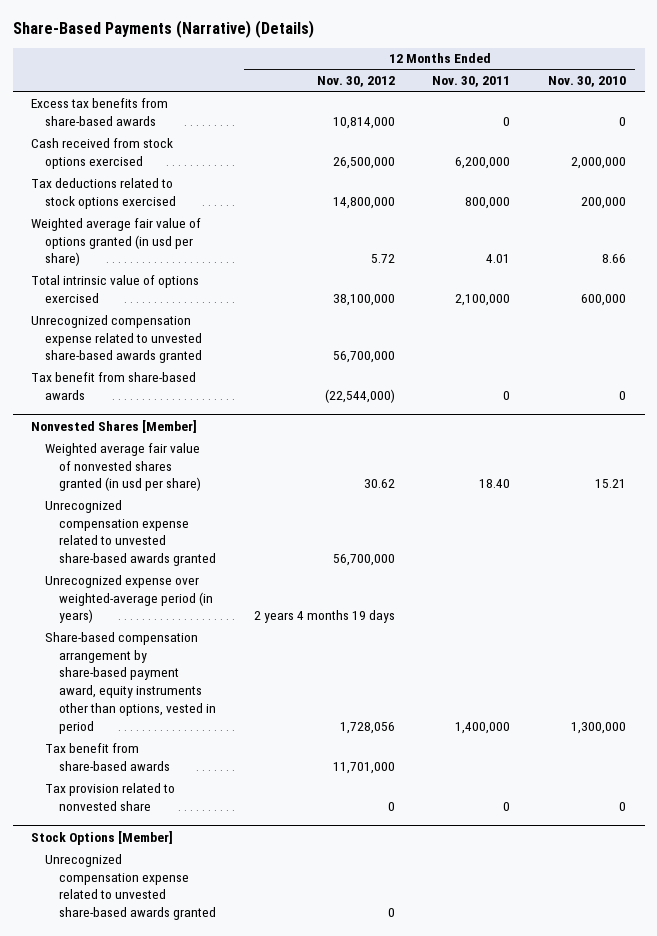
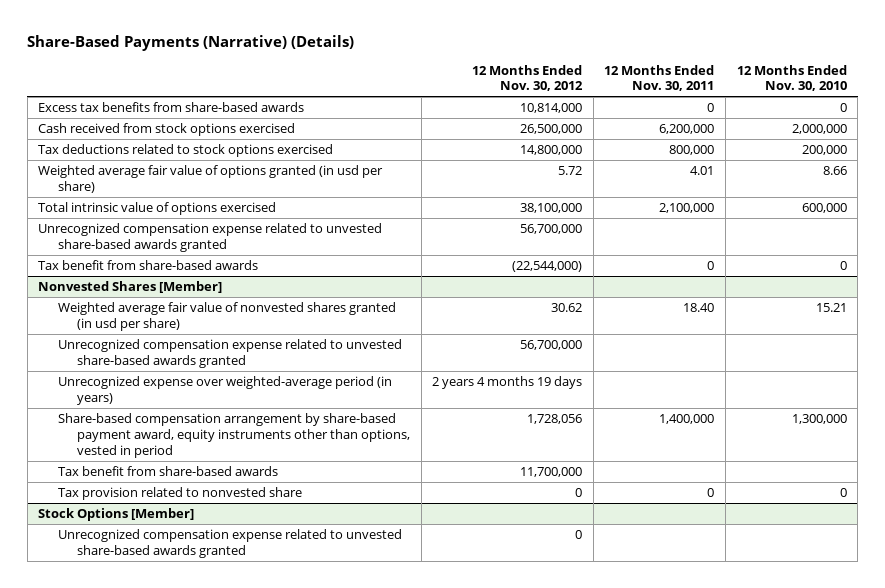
@ Nonvested Shares [Member]
- Tax benefit from share-based awards | 11,701,000 | |
+ Tax benefit from share-based awards | 11,700,000 | |

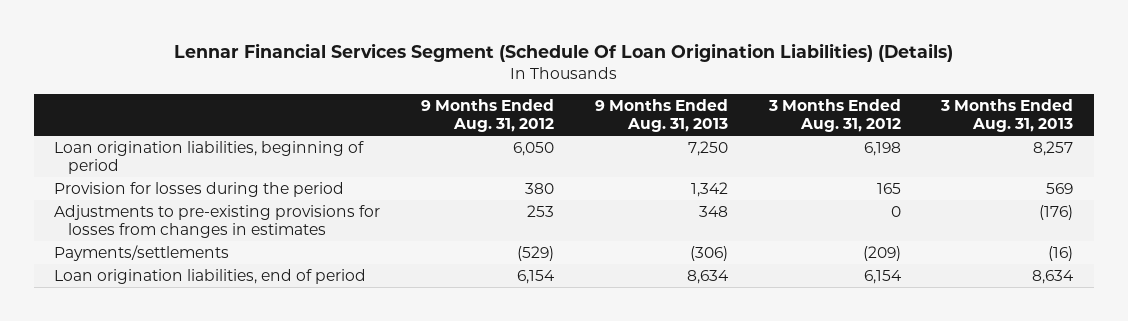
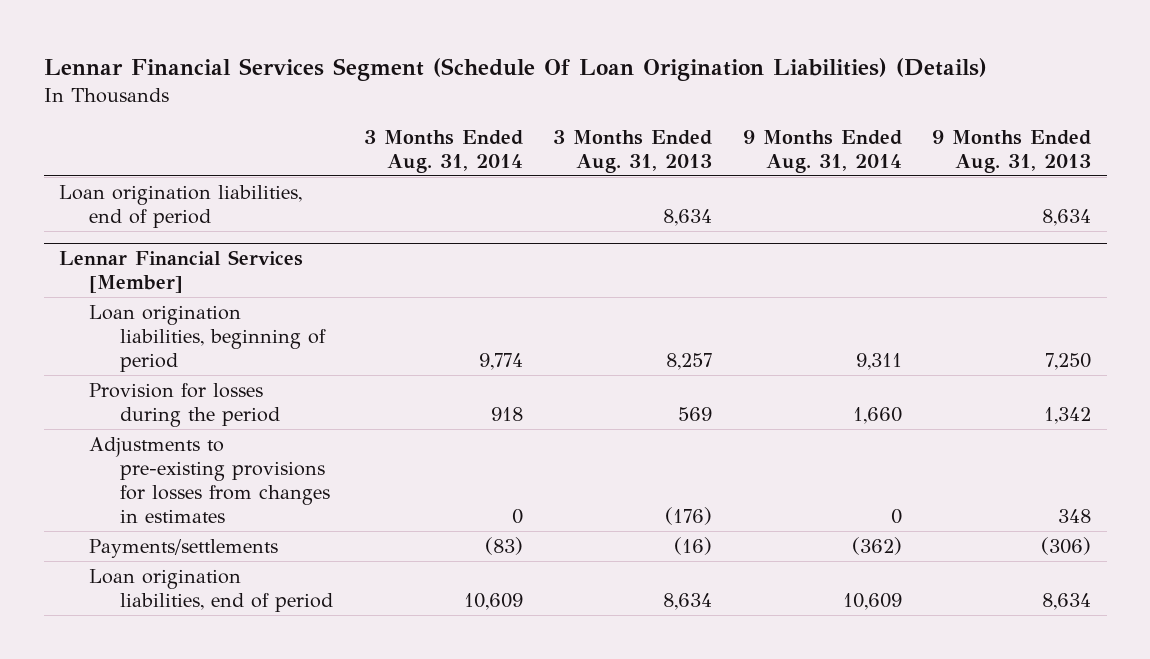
- | 9 Months Ended Aug. 31, 2012 | 9 Months Ended Aug. 31, 2013 | 3 Months Ended Aug. 31, 2012 | 3 Months Ended Aug. 31, 2013
+ | 3 Months Ended Aug. 31, 2014 | 3 Months Ended Aug. 31, 2013 | 9 Months Ended Aug. 31, 2014 | 9 Months Ended Aug. 31, 2013
+ Loan origination liabilities, end of period | | 8,634 | | 8,634
+ Lennar Financial Services [Member]

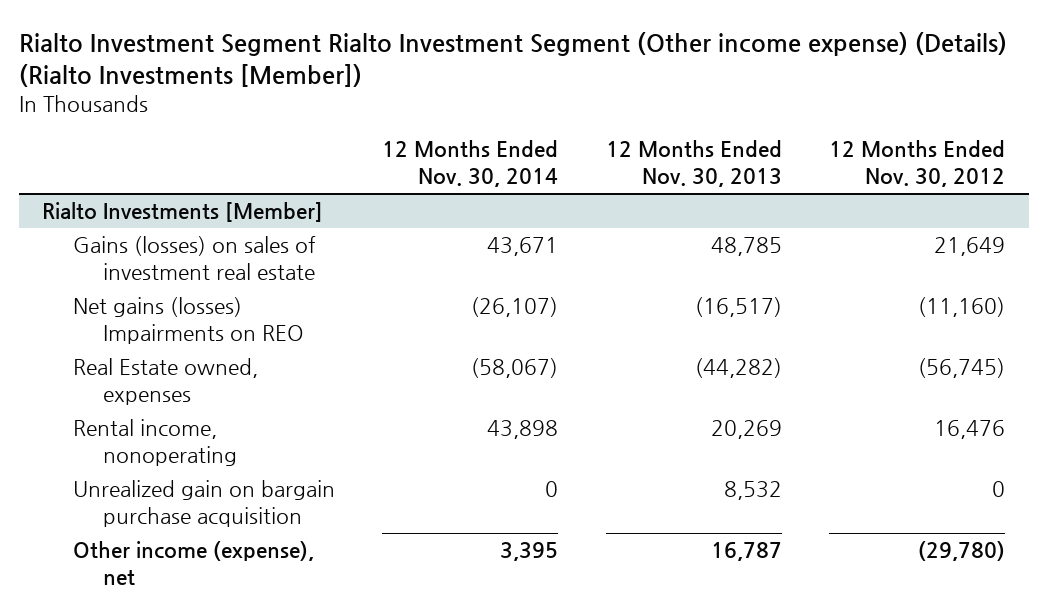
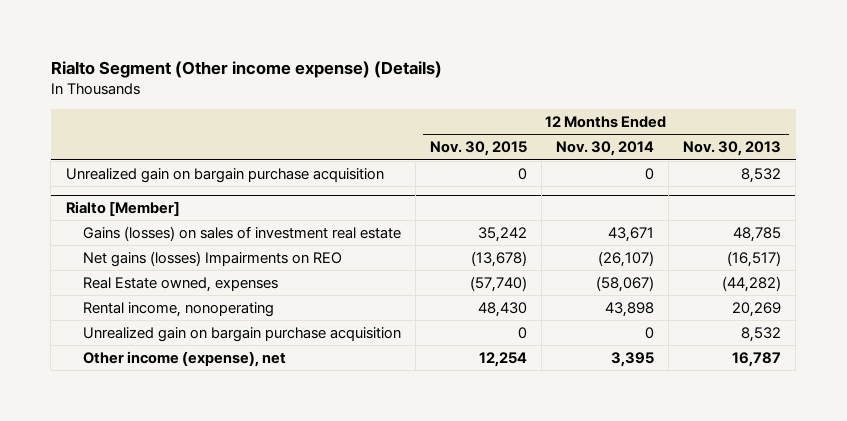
- Rialto Investment Segment Rialto Investment Segment (Other income expense) (Details) (Rialto Investments [Member])
+ Rialto Segment (Other income expense) (Details)
- | 12 Months Ended Nov. 30, 2014 | 12 Months Ended Nov. 30, 2013 | 12 Months Ended Nov. 30, 2012
+ | 12 Months Ended Nov. 30, 2015 | 12 Months Ended Nov. 30, 2014 | 12 Months Ended Nov. 30, 2013
- Rialto Investments [Member]
+ Unrealized gain on bargain purchase acquisition | 0 | 0 | 8,532
+ Rialto [Member]

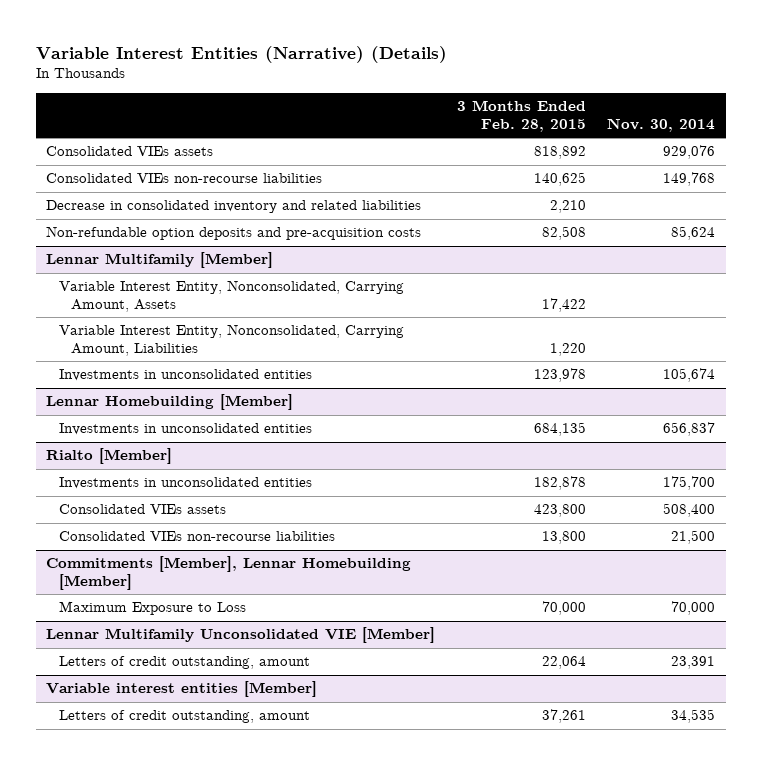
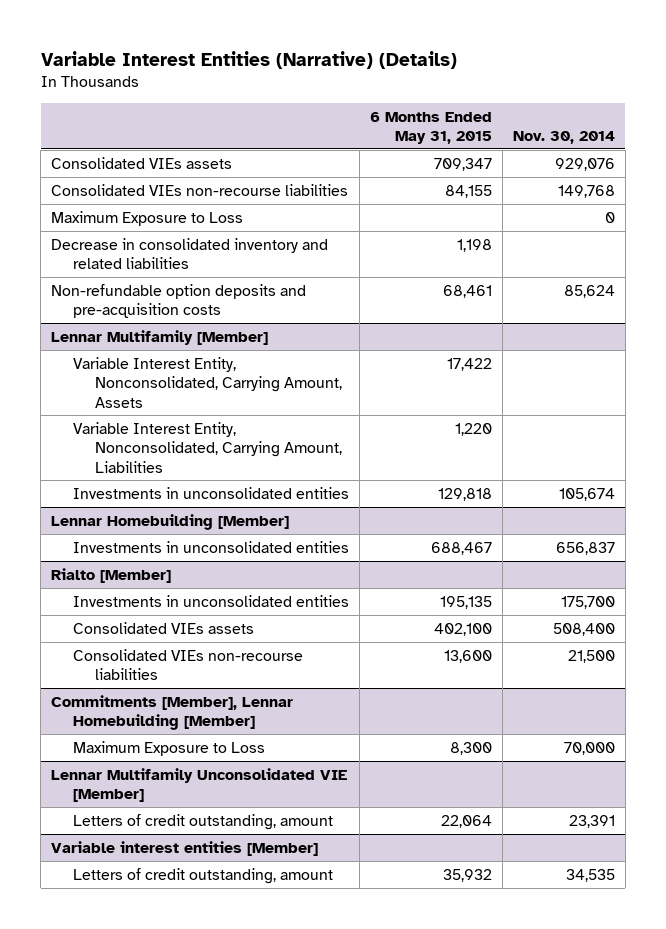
- | 3 Months Ended Feb. 28, 2015 | Nov. 30, 2014
+ | 6 Months Ended May 31, 2015 | Nov. 30, 2014
+ Maximum Exposure to Loss | | 0

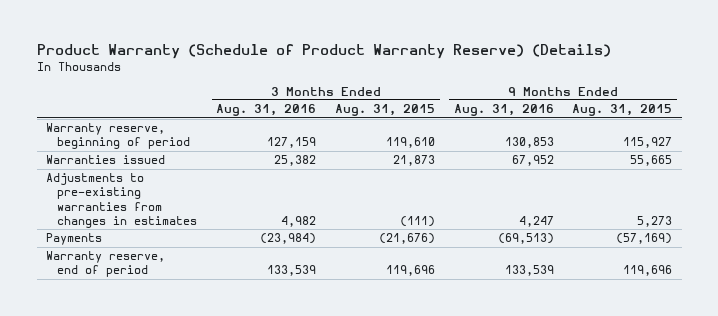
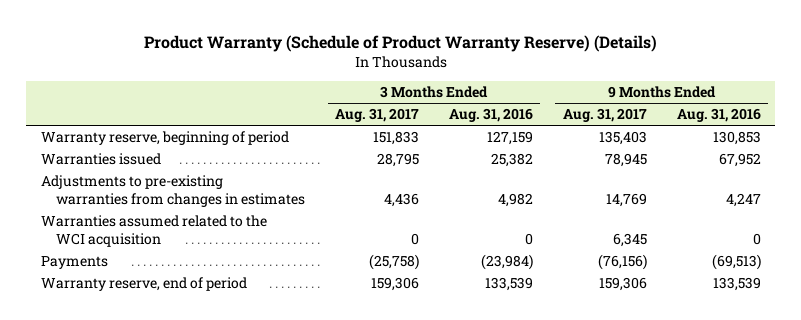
- | 3 Months Ended Aug. 31, 2016 | 3 Months Ended Aug. 31, 2015 | 9 Months Ended Aug. 31, 2016 | 9 Months Ended Aug. 31, 2015
+ | 3 Months Ended Aug. 31, 2017 | 3 Months Ended Aug. 31, 2016 | 9 Months Ended Aug. 31, 2017 | 9 Months Ended Aug. 31, 2016
+ Warranties assumed related to the WCI acquisition | 0 | 0 | 6,345 | 0

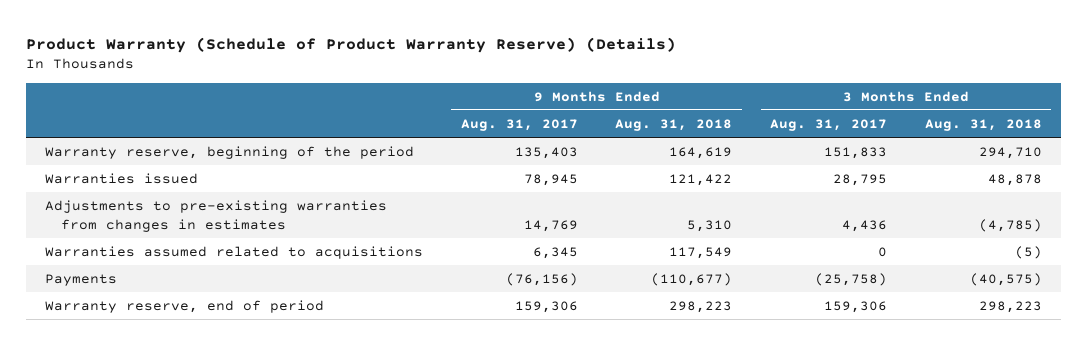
- | 3 Months Ended Aug. 31, 2017 | 3 Months Ended Aug. 31, 2016 | 9 Months Ended Aug. 31, 2017 | 9 Months Ended Aug. 31, 2016
+ | 9 Months Ended Aug. 31, 2017 | 9 Months Ended Aug. 31, 2018 | 3 Months Ended Aug. 31, 2017 | 3 Months Ended Aug. 31, 2018
- Warranty reserve, beginning of period | 151,833 | 127,159 | 135,403 | 130,853
+ Warranty reserve, beginning of the period | 135,403 | 164,619 | 151,833 | 294,710
- Warranties assumed related to the WCI acquisition | 0 | 0 | 6,345 | 0
+ Warranties assumed related to acquisitions | 6,345 | 117,549 | 0 | (5)

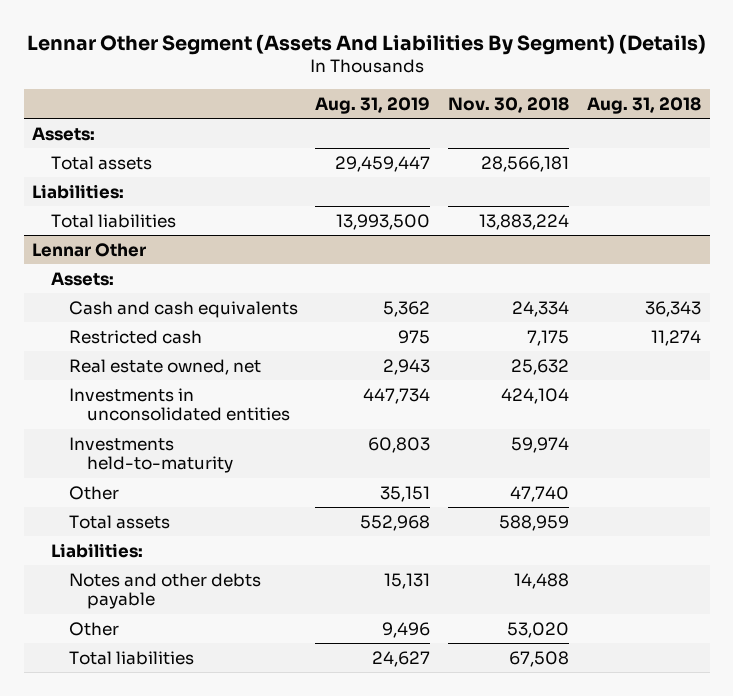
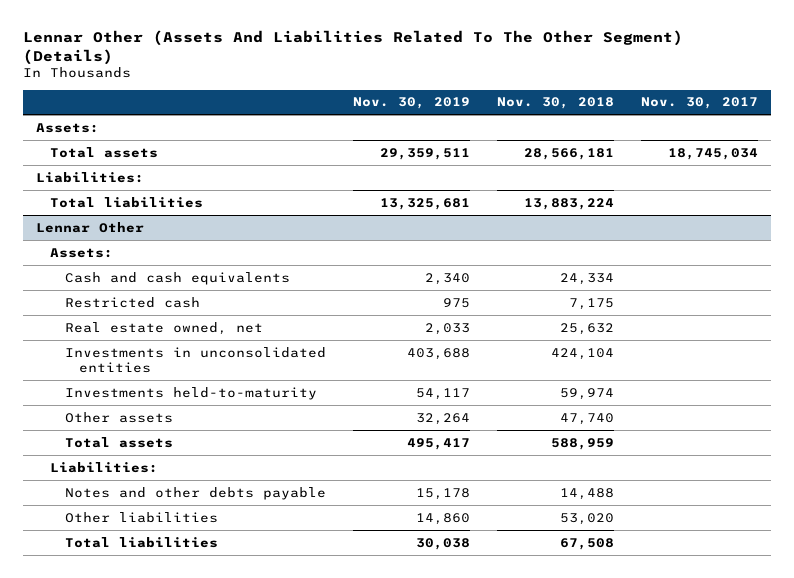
- Lennar Other Segment (Assets And Liabilities By Segment) (Details)
+ Lennar Other (Assets And Liabilities Related To The Other Segment) (Details)
- | Aug. 31, 2019 | Nov. 30, 2018 | Aug. 31, 2018
+ | Nov. 30, 2019 | Nov. 30, 2018 | Nov. 30, 2017
@ Lennar Other
- Other | 35,151 | 47,740 |
+ Other assets | 32,264 | 47,740 |
- Other | 9,496 | 53,020 |
+ Other liabilities | 14,860 | 53,020 |

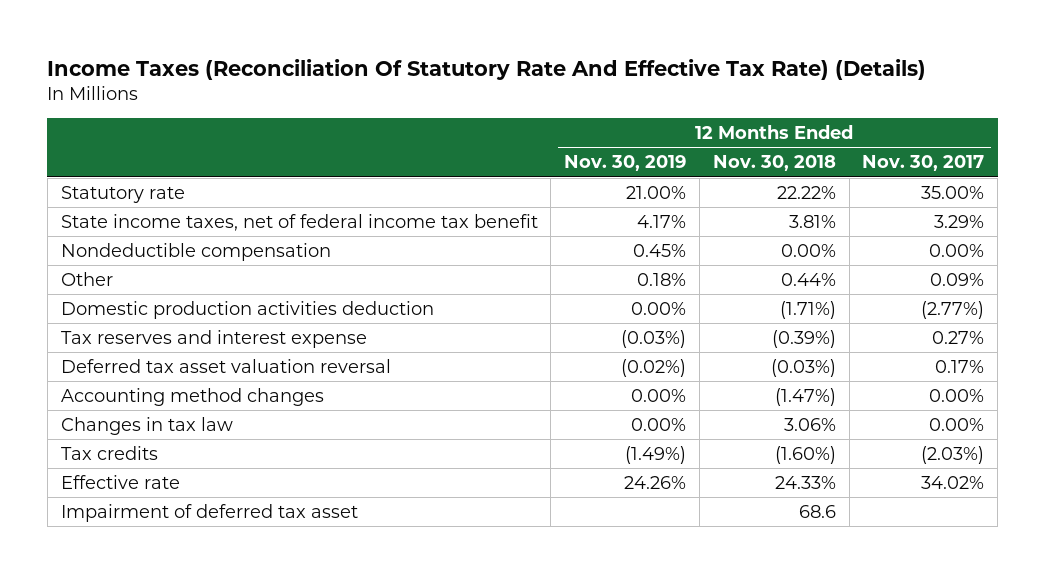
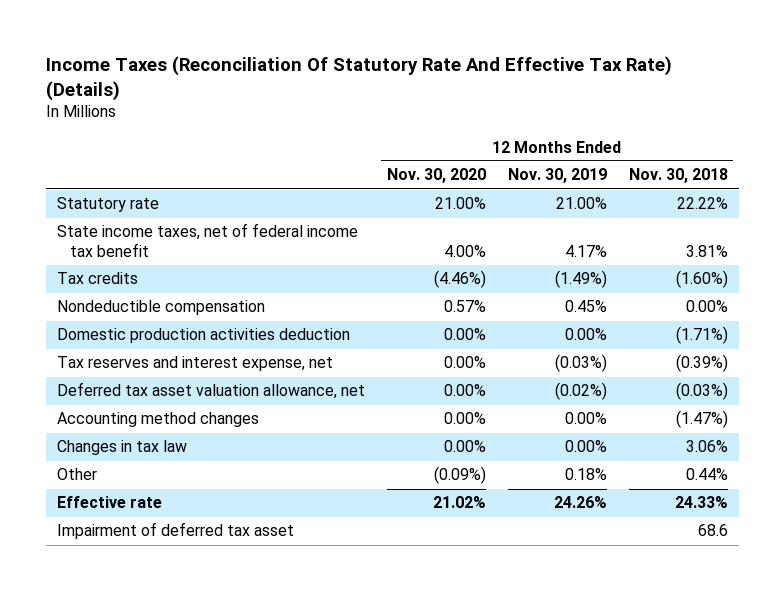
- | 12 Months Ended Nov. 30, 2019 | 12 Months Ended Nov. 30, 2018 | 12 Months Ended Nov. 30, 2017
+ | 12 Months Ended Nov. 30, 2020 | 12 Months Ended Nov. 30, 2019 | 12 Months Ended Nov. 30, 2018
moved up: Tax credits | (4.46%) | (1.49%) | (1.60%)
- Tax reserves and interest expense | (0.03%) | (0.39%) | 0.27%
- Deferred tax asset valuation reversal | (0.02%) | (0.03%) | 0.17%
+ Tax reserves and interest expense, net | 0.00% | (0.03%) | (0.39%)
+ Deferred tax asset valuation allowance, net | 0.00% | (0.02%) | (0.03%)
moved down: Other | (0.09%) | 0.18% | 0.44%

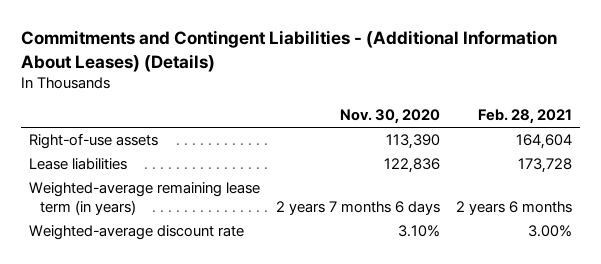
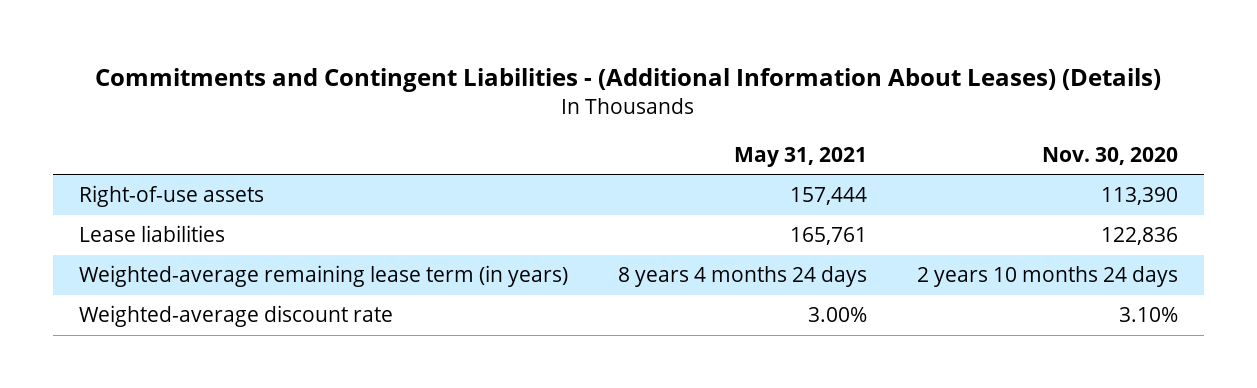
- | Nov. 30, 2020 | Feb. 28, 2021
+ | May 31, 2021 | Nov. 30, 2020
- Weighted-average remaining lease term (in years) | 2 years 7 months 6 days | 2 years 6 months
+ Weighted-average remaining lease term (in years) | 8 years 4 months 24 days | 2 years 10 months 24 days

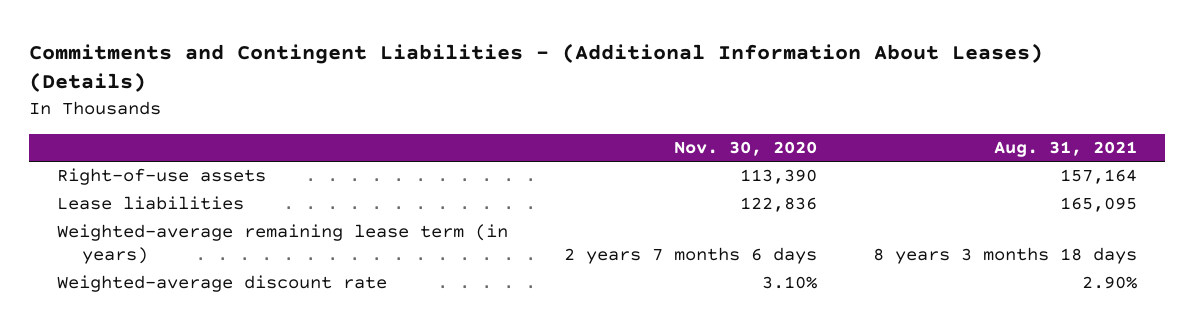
- | May 31, 2021 | Nov. 30, 2020
+ | Nov. 30, 2020 | Aug. 31, 2021
- Weighted-average remaining lease term (in years) | 8 years 4 months 24 days | 2 years 10 months 24 days
+ Weighted-average remaining lease term (in years) | 2 years 7 months 6 days | 8 years 3 months 18 days

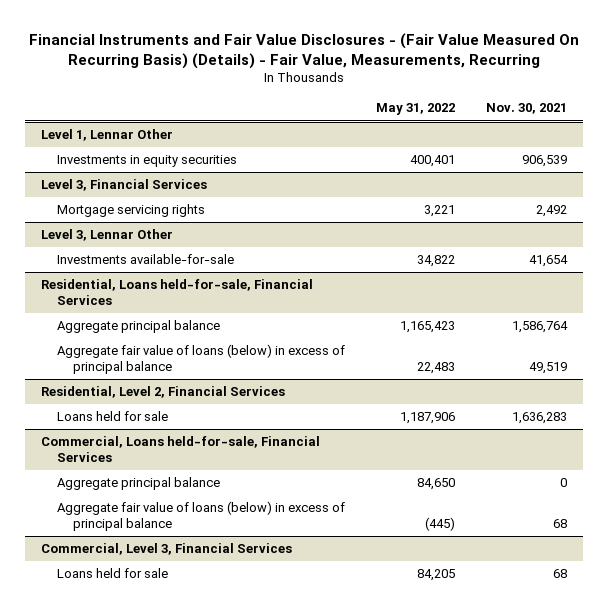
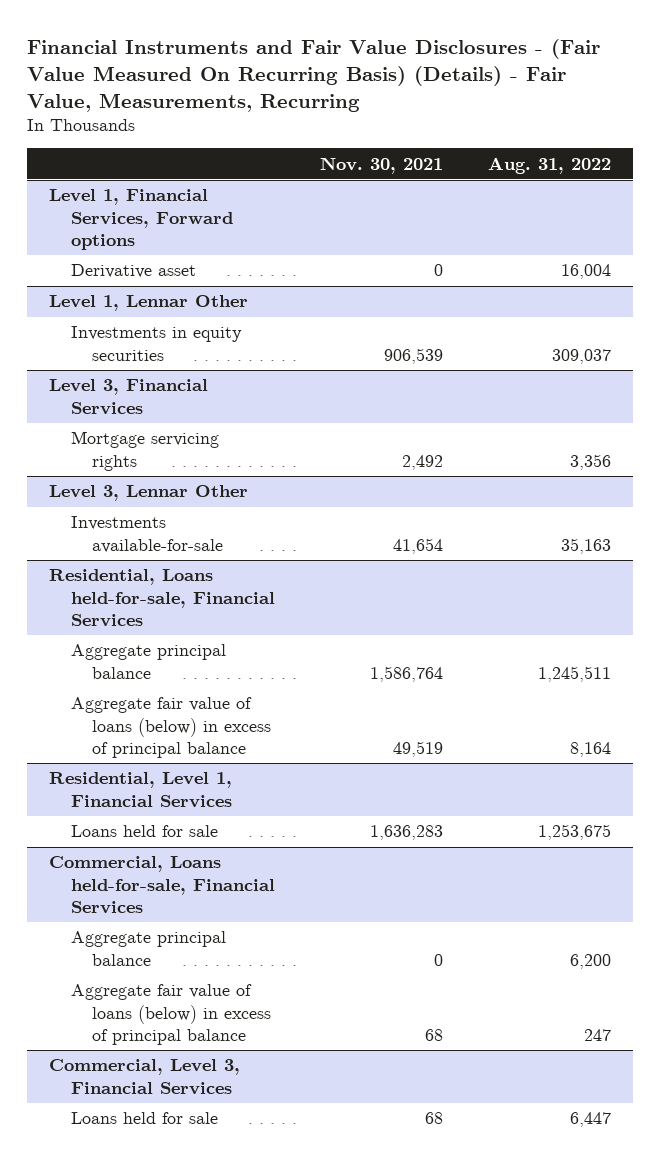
- | May 31, 2022 | Nov. 30, 2021
+ | Nov. 30, 2021 | Aug. 31, 2022
+ Level 1, Financial Services, Forward options
+ Derivative asset | 0 | 16,004
- Residential, Level 2, Financial Services
+ Residential, Level 1, Financial Services

